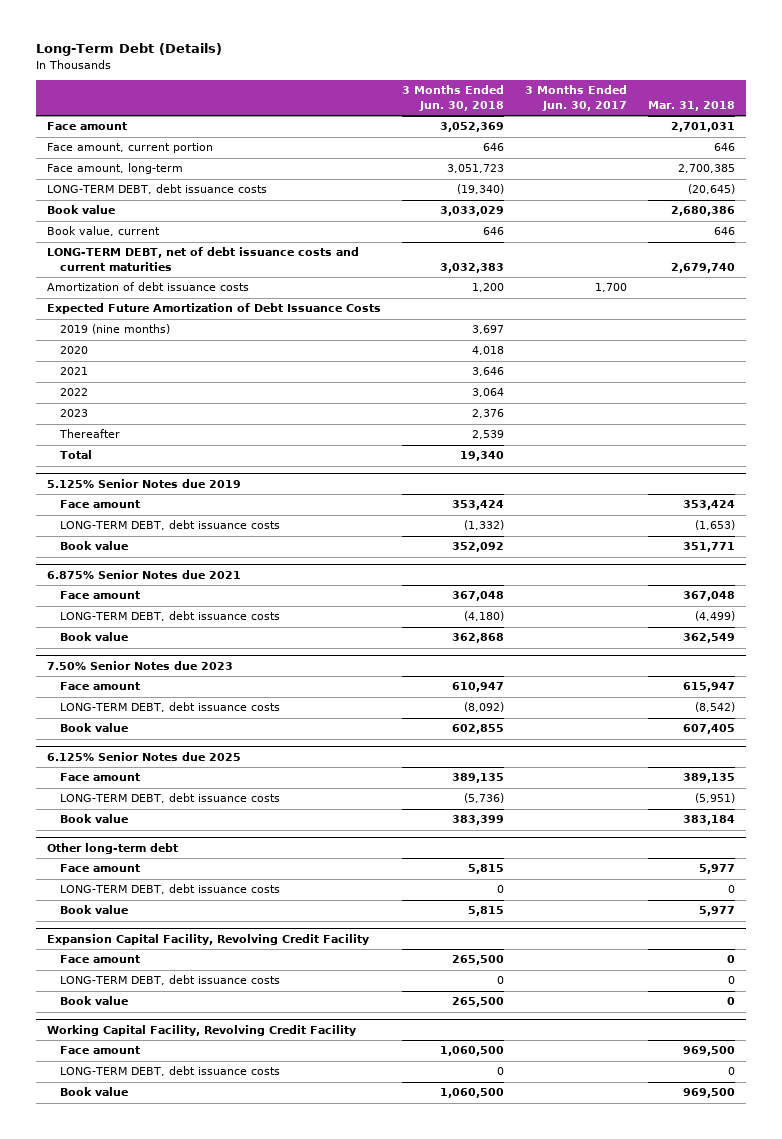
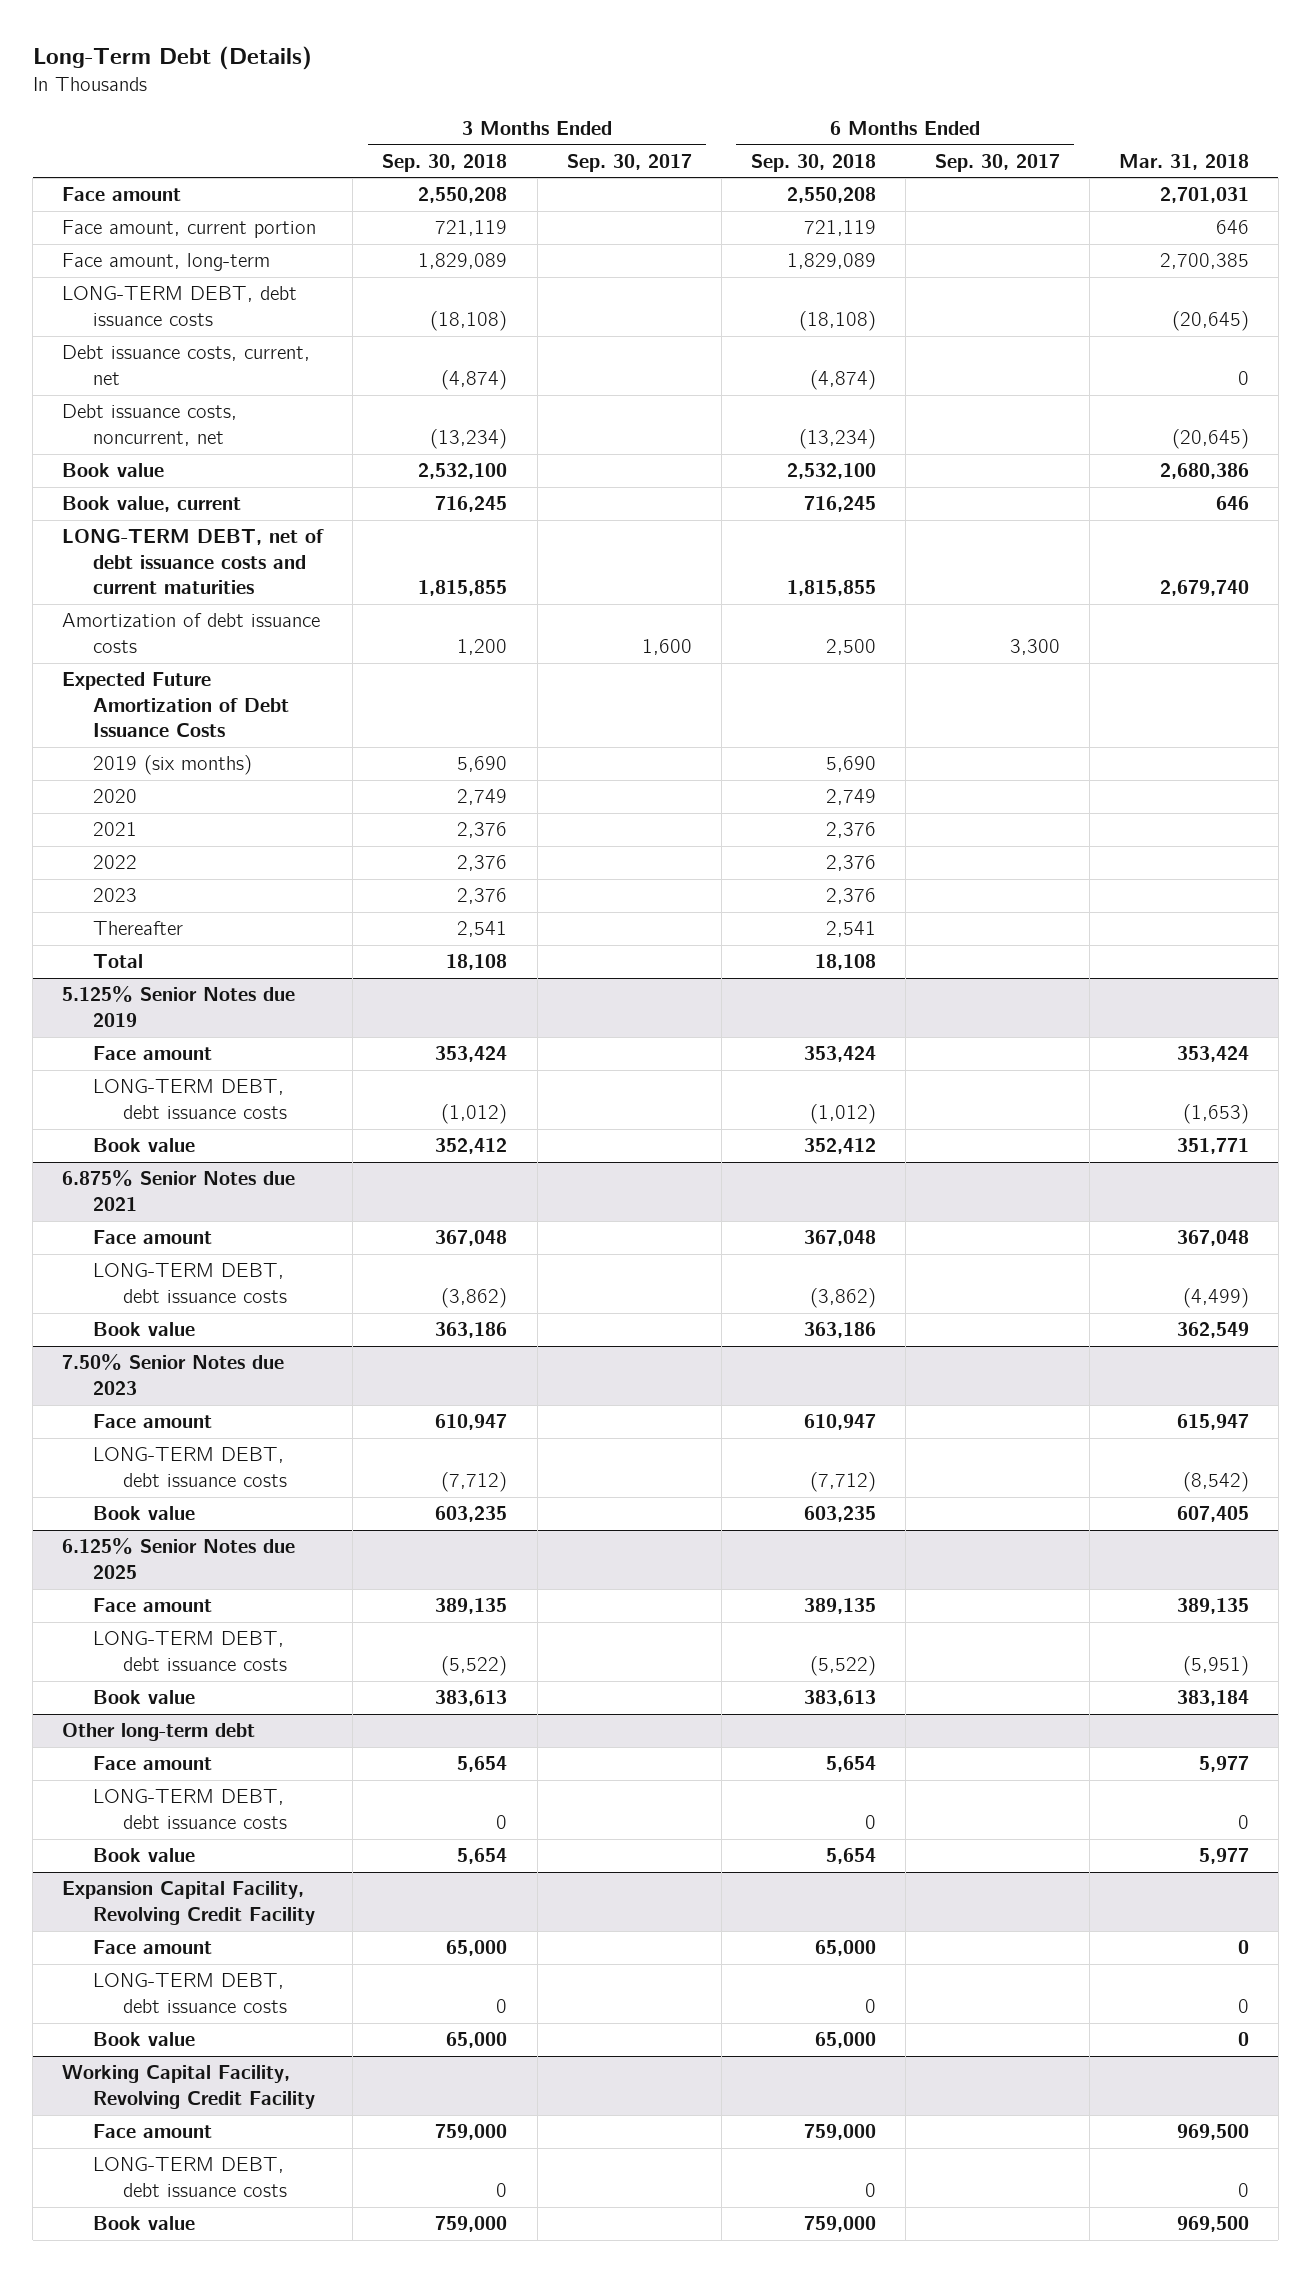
- | 3 Months Ended Jun. 30, 2018 | 3 Months Ended Jun. 30, 2017 | Mar. 31, 2018
+ | 3 Months Ended Sep. 30, 2018 | 3 Months Ended Sep. 30, 2017 | 6 Months Ended Sep. 30, 2018 | 6 Months Ended Sep. 30, 2017 | Mar. 31, 2018
+ Debt issuance costs, current, net | (4,874) | | (4,874) | | 0
+ Debt issuance costs, noncurrent, net | (13,234) | | (13,234) | | (20,645)
- 2019 (nine months) | 3,697 | |
+ 2019 (six months) | 5,690 | | 5,690 | |

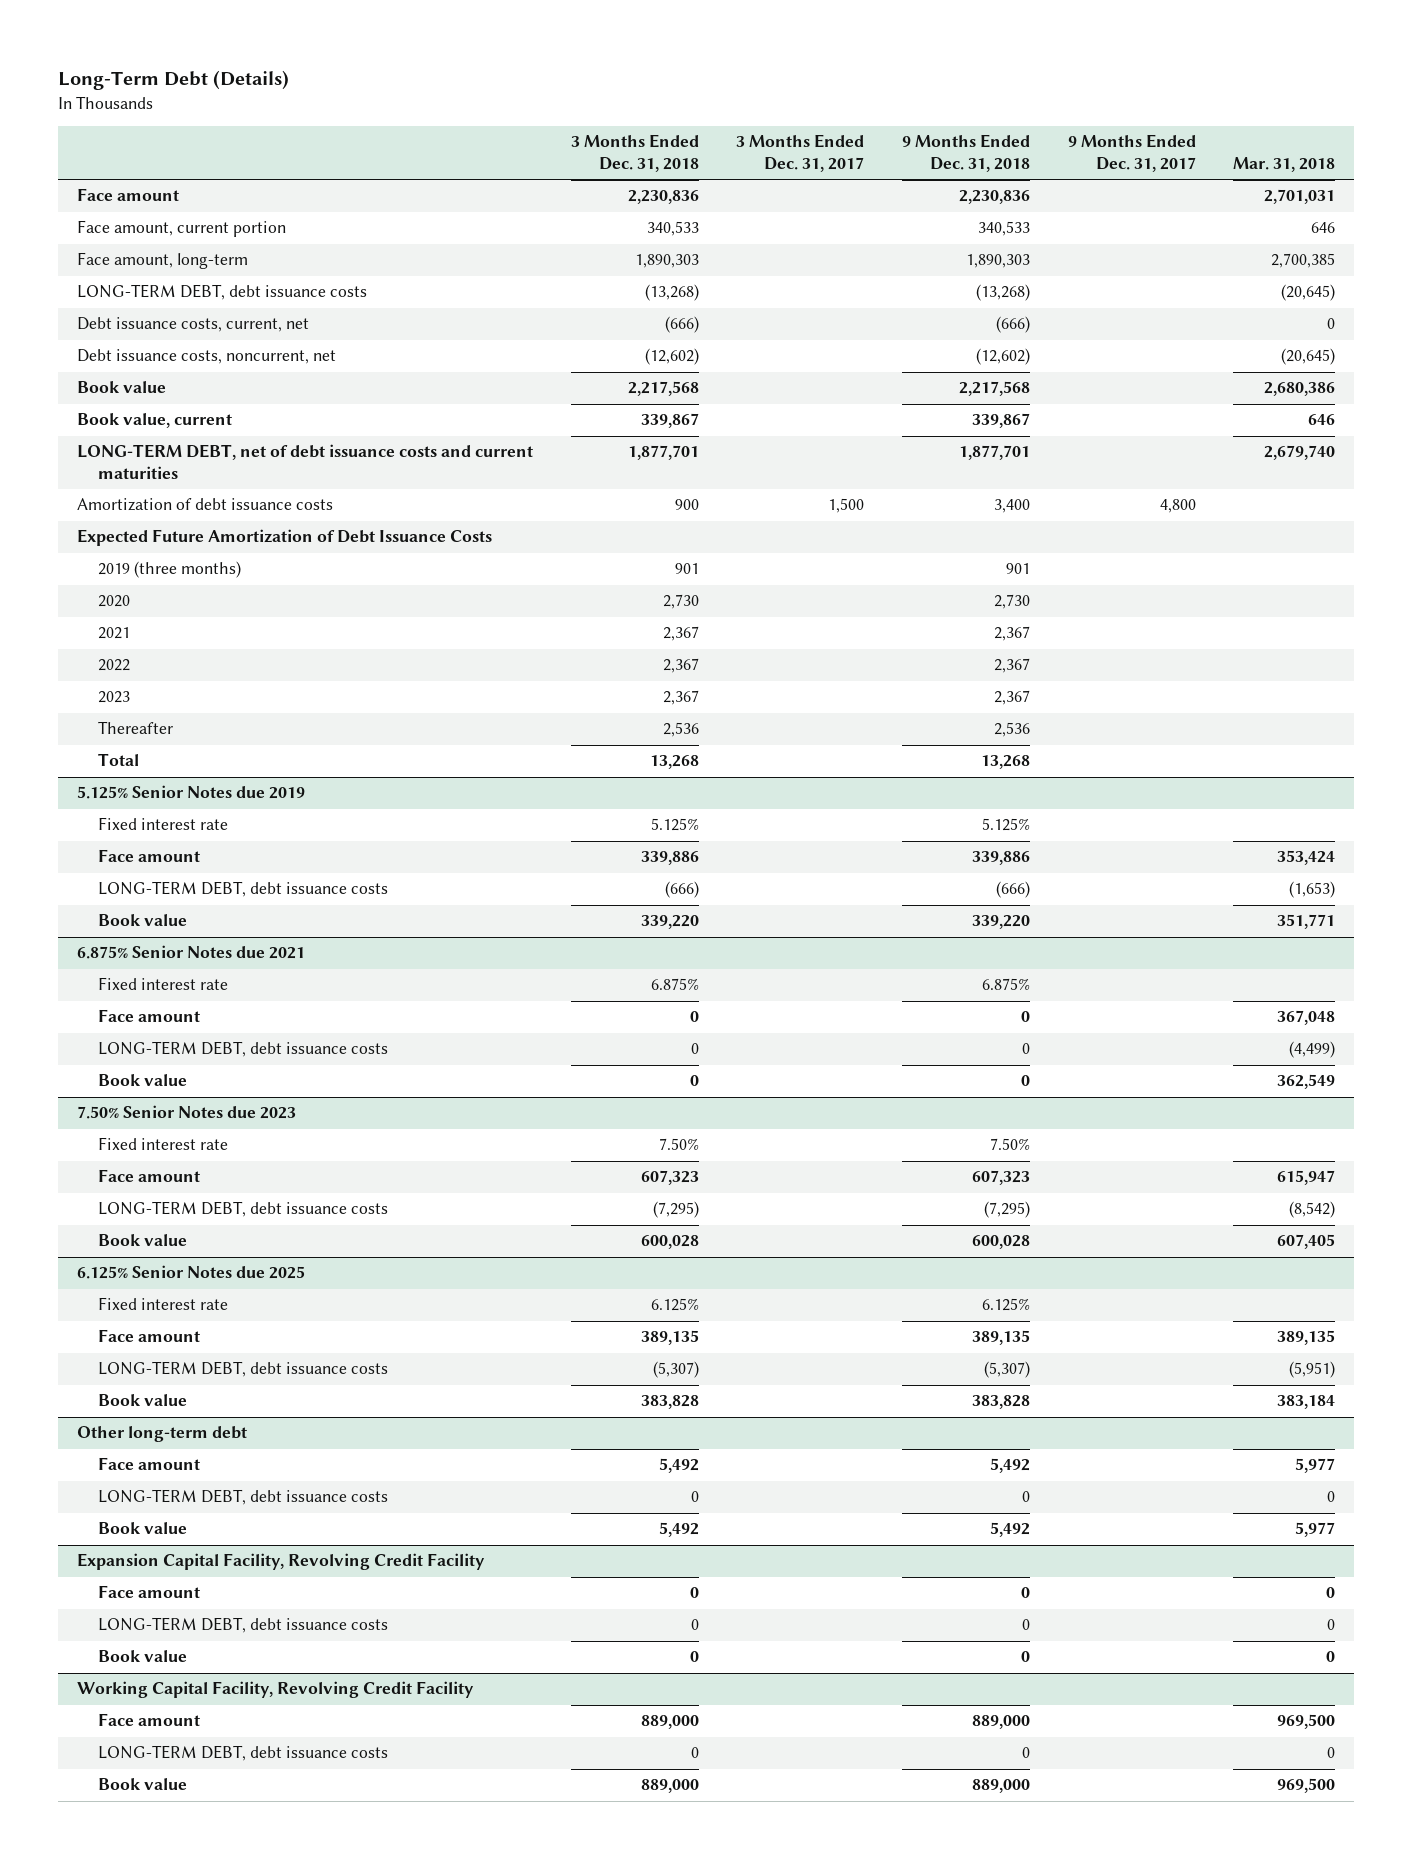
- | 3 Months Ended Sep. 30, 2018 | 3 Months Ended Sep. 30, 2017 | 6 Months Ended Sep. 30, 2018 | 6 Months Ended Sep. 30, 2017 | Mar. 31, 2018
+ | 3 Months Ended Dec. 31, 2018 | 3 Months Ended Dec. 31, 2017 | 9 Months Ended Dec. 31, 2018 | 9 Months Ended Dec. 31, 2017 | Mar. 31, 2018
- 2019 (six months) | 5,690 | | 5,690 | |
+ 2019 (three months) | 901 | | 901 | |
@ 5.125% Senior Notes due 2019
+ Fixed interest rate | 5.125% | | 5.125% | |
@ 6.875% Senior Notes due 2021
+ Fixed interest rate | 6.875% | | 6.875% | |
@ 7.50% Senior Notes due 2023
+ Fixed interest rate | 7.50% | | 7.50% | |
@ 6.125% Senior Notes due 2025
+ Fixed interest rate | 6.125% | | 6.125% | |

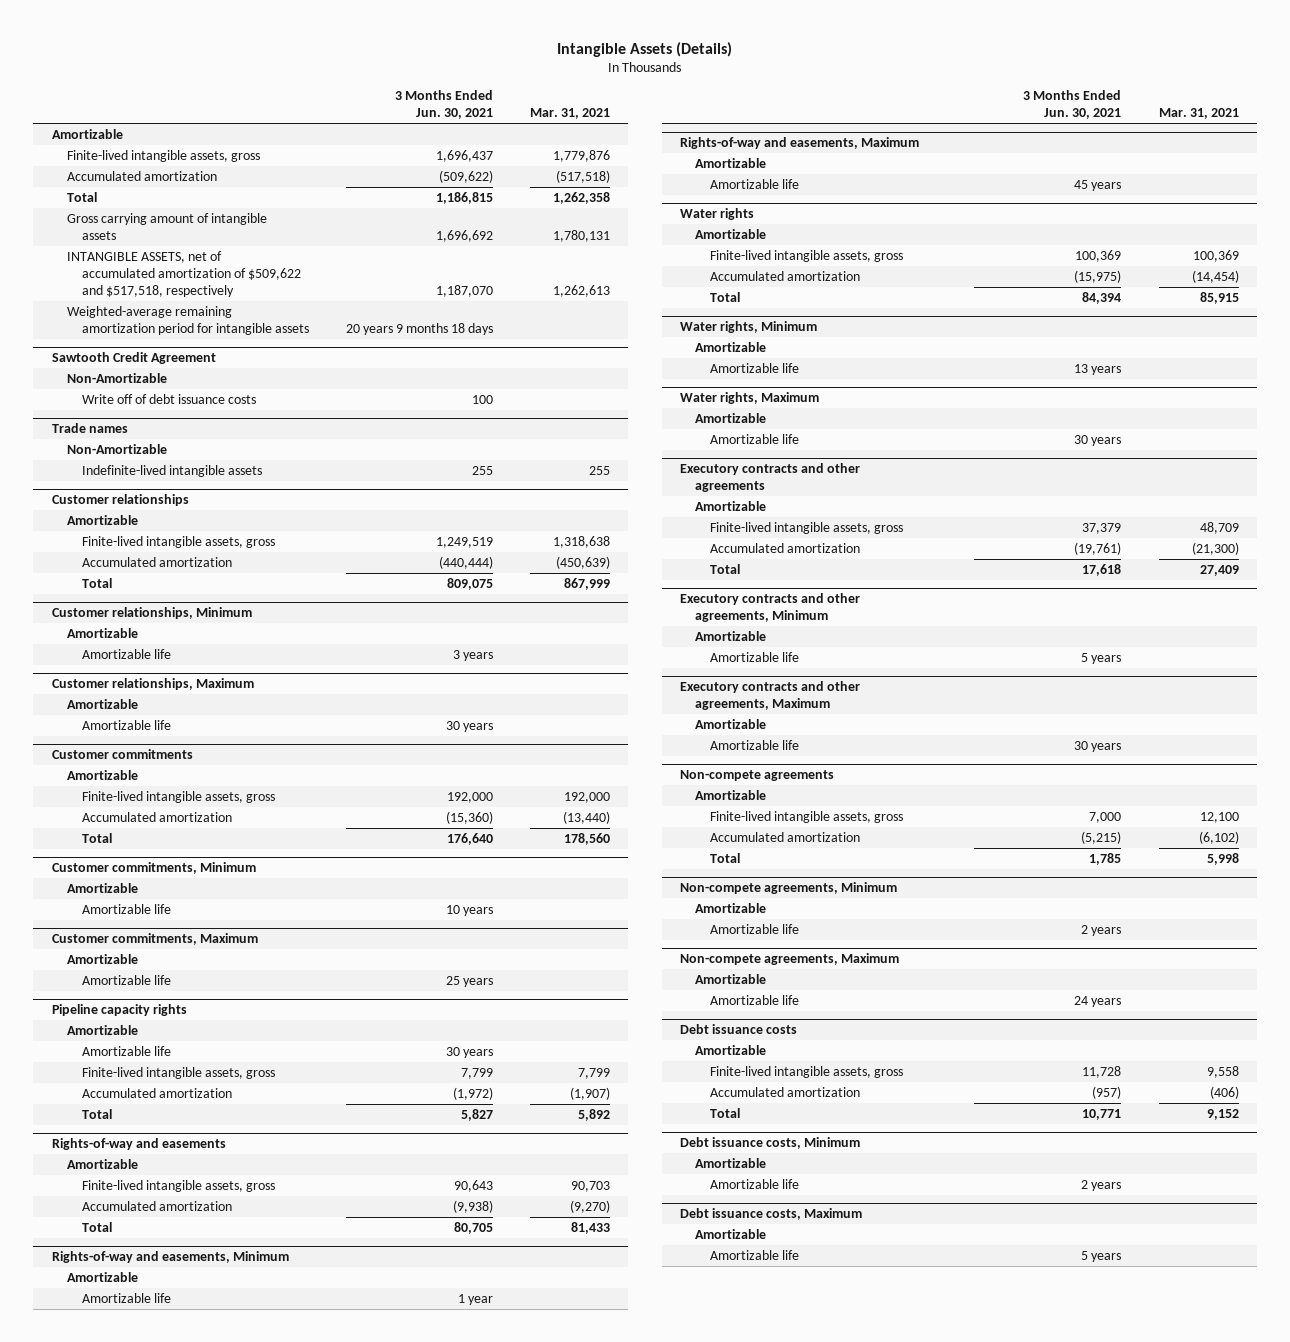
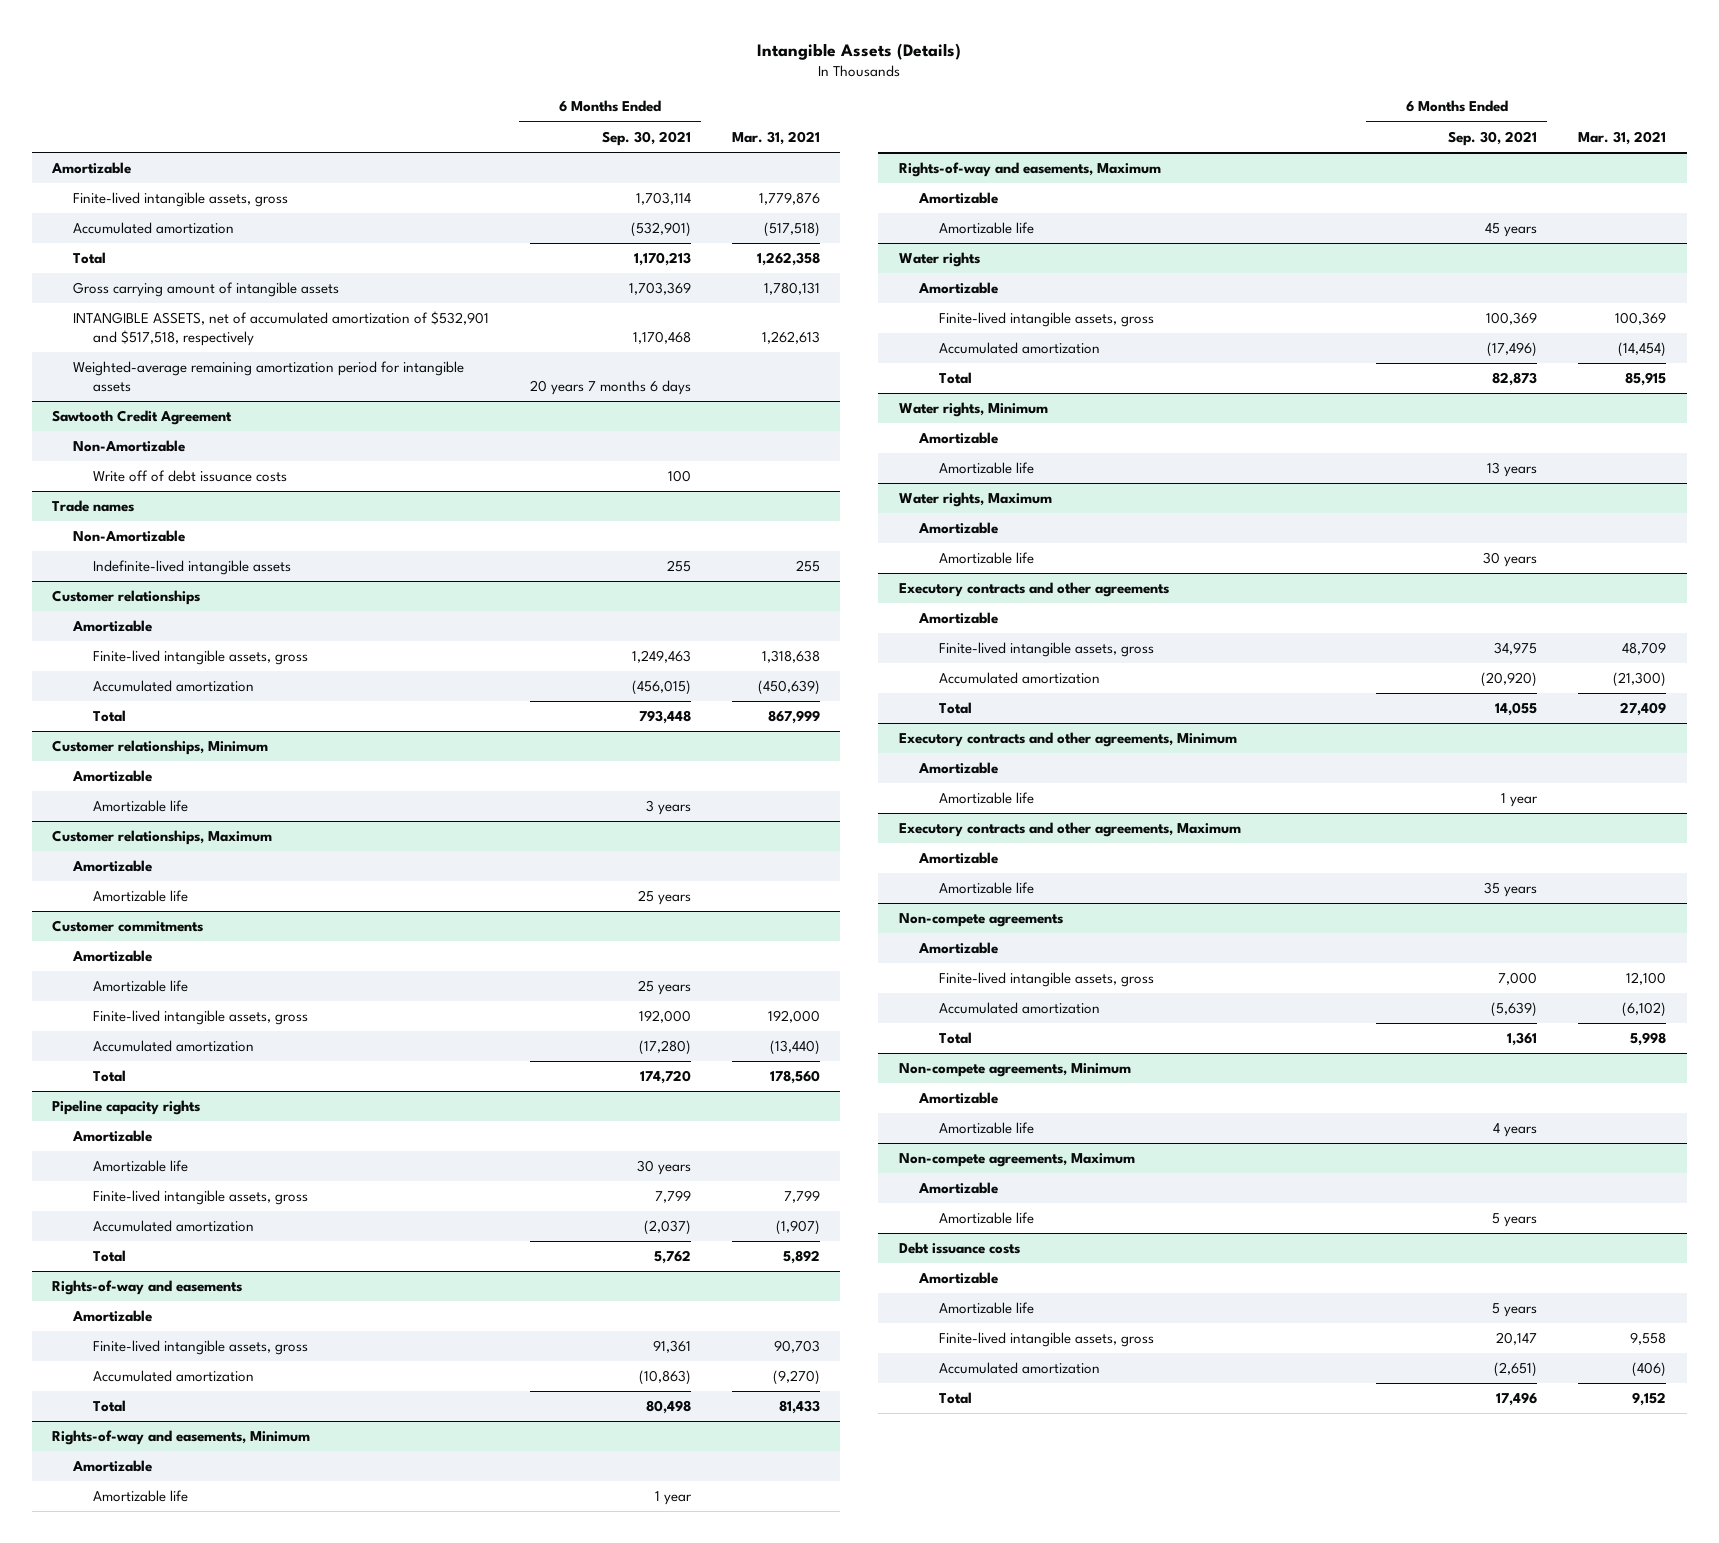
- | 3 Months Ended Jun. 30, 2021 | Mar. 31, 2021
+ | 6 Months Ended Sep. 30, 2021 | Mar. 31, 2021
- INTANGIBLE ASSETS, net of accumulated amortization of $509,622 and $517,518, respectively | 1,187,070 | 1,262,613
+ INTANGIBLE ASSETS, net of accumulated amortization of $532,901 and $517,518, respectively | 1,170,468 | 1,262,613
@ Customer commitments
+ Amortizable life | 25 years |
- Customer commitments, Minimum
- Amortizable
- Amortizable life | 10 years |
- Customer commitments, Maximum
- Amortizable
- Amortizable life | 25 years |
@ Debt issuance costs
+ Amortizable life | 5 years |
- Debt issuance costs, Minimum
- Amortizable
- Amortizable life | 2 years |
- Debt issuance costs, Maximum
- Amortizable
- Amortizable life | 5 years |

